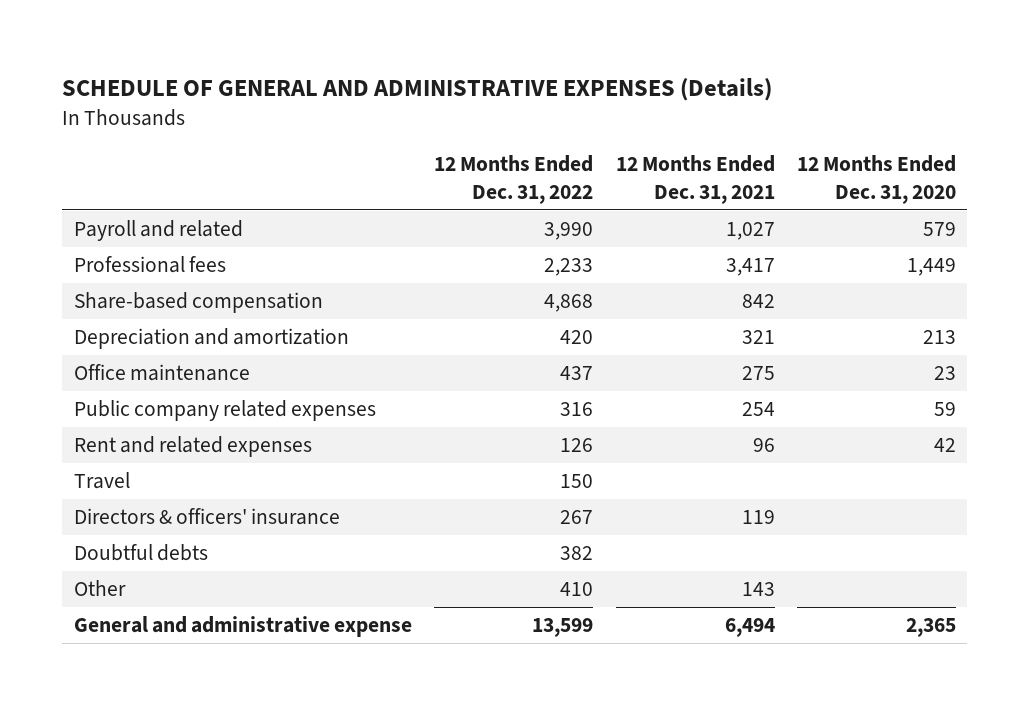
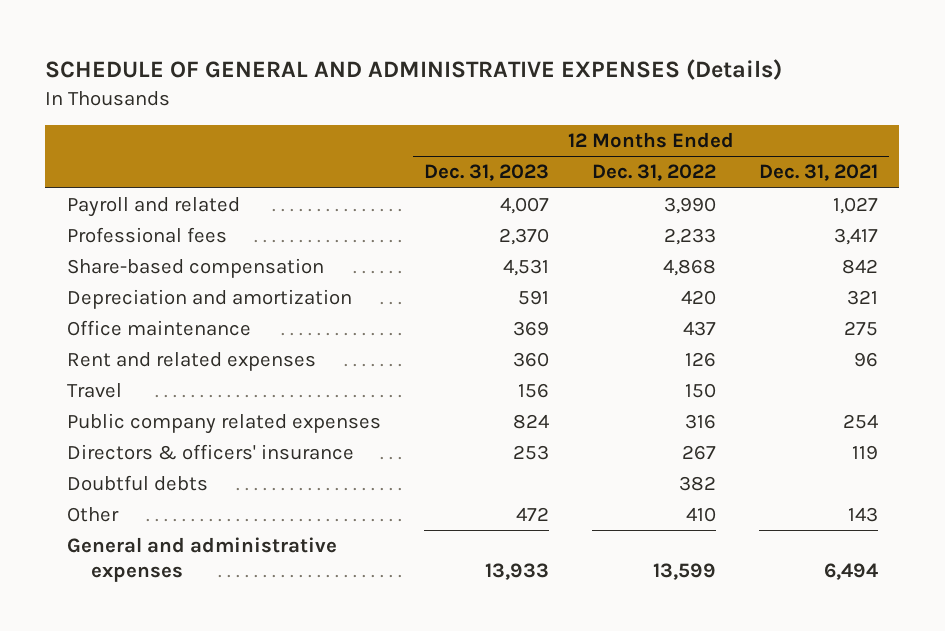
- | 12 Months Ended Dec. 31, 2022 | 12 Months Ended Dec. 31, 2021 | 12 Months Ended Dec. 31, 2020
+ | 12 Months Ended Dec. 31, 2023 | 12 Months Ended Dec. 31, 2022 | 12 Months Ended Dec. 31, 2021
moved down: Public company related expenses | 824 | 316 | 254
- General and administrative expense | 13,599 | 6,494 | 2,365
+ General and administrative expenses | 13,933 | 13,599 | 6,494

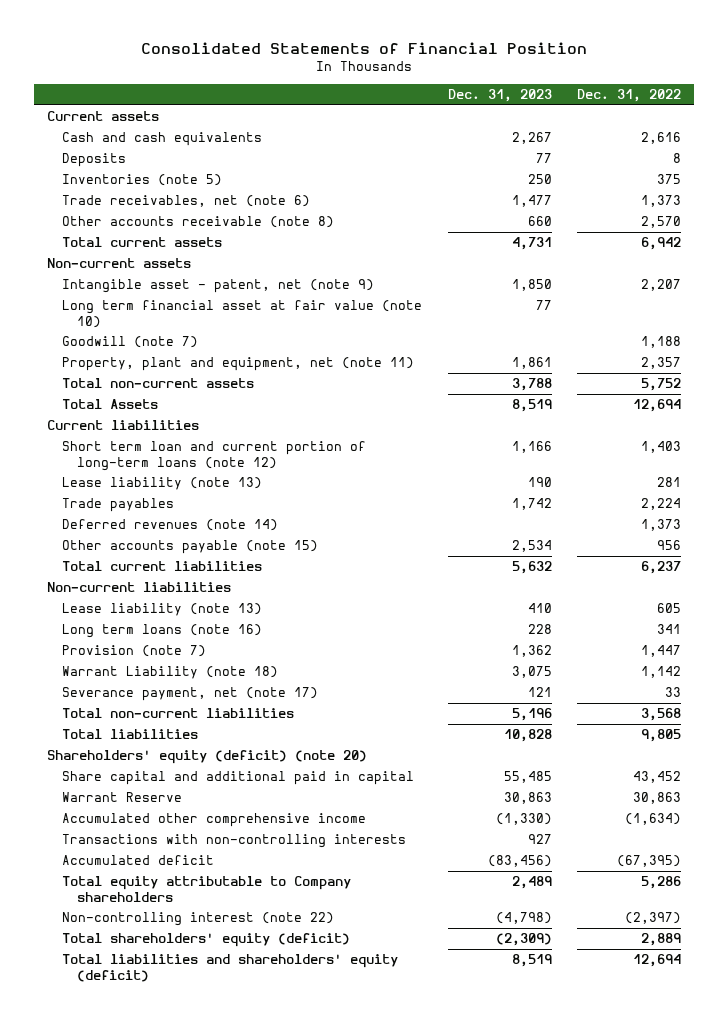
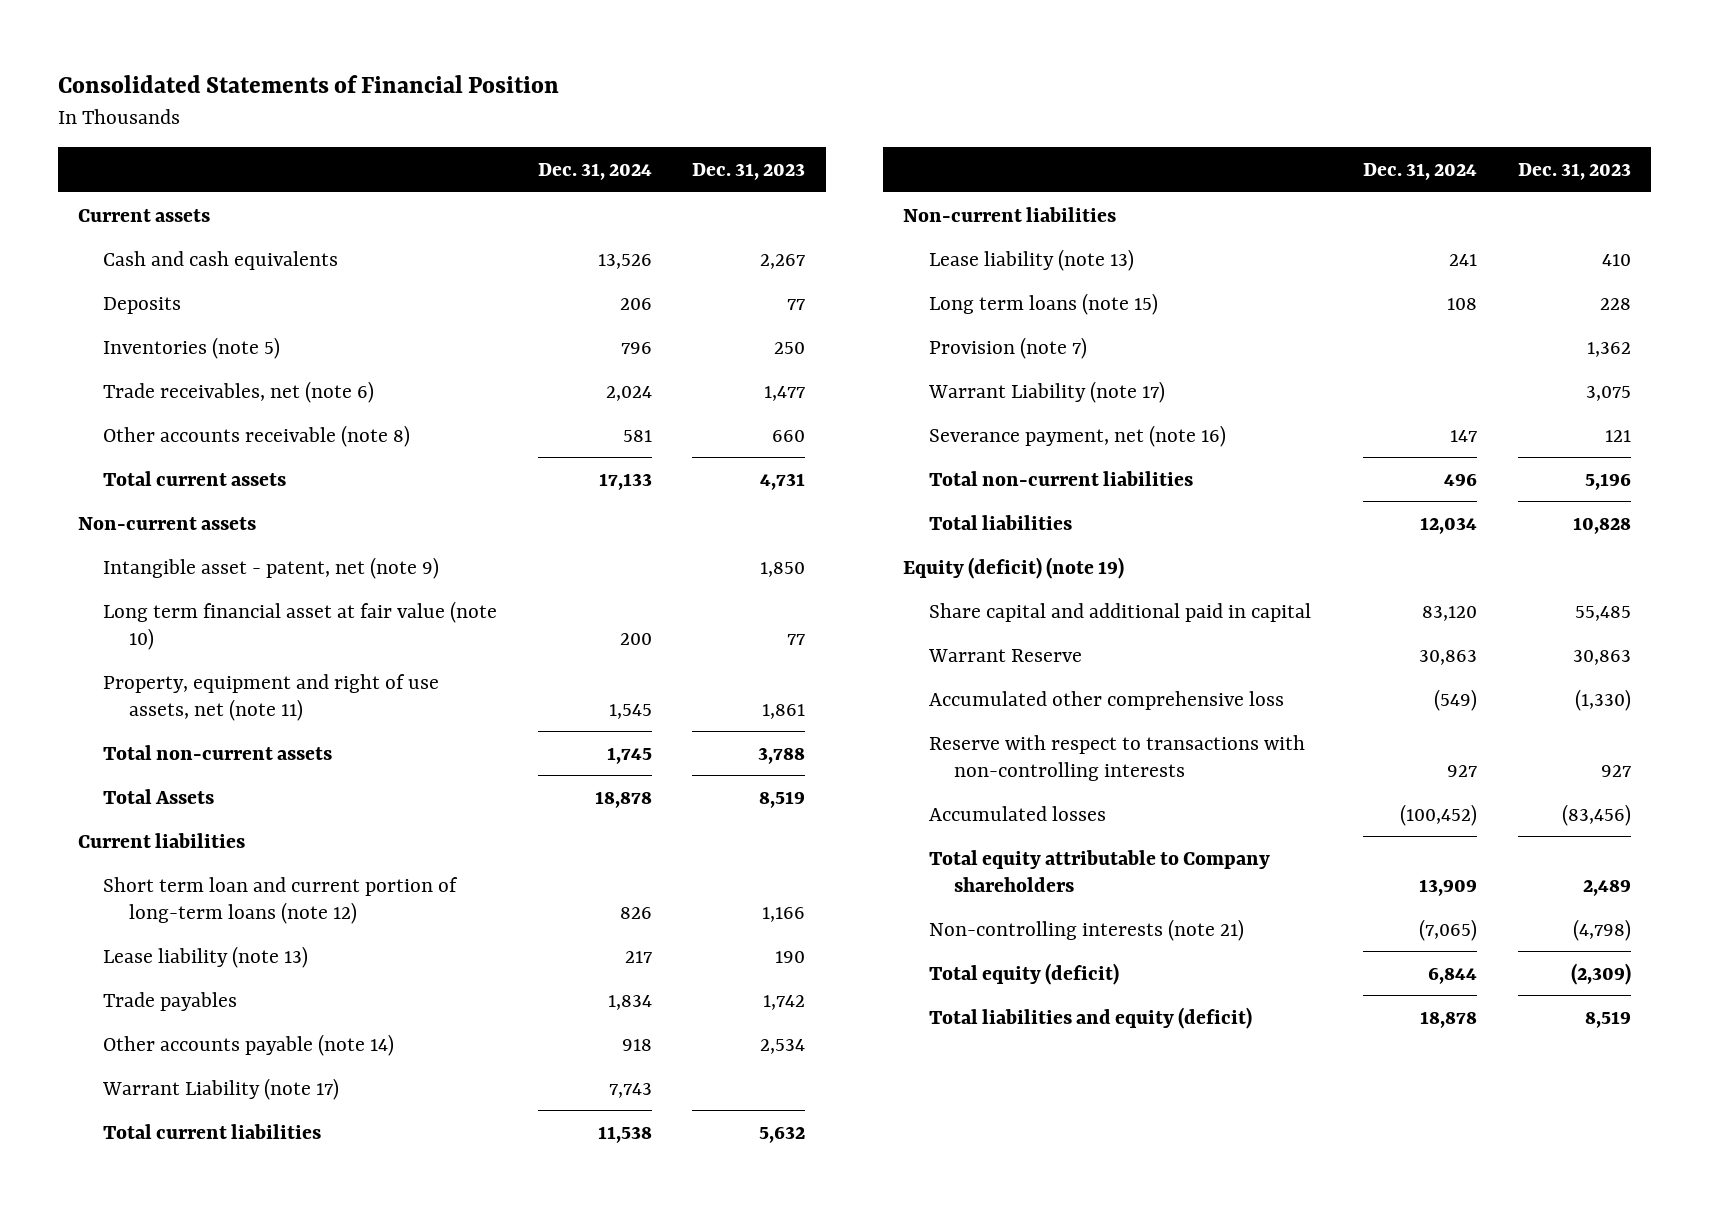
- | Dec. 31, 2023 | Dec. 31, 2022
+ | Dec. 31, 2024 | Dec. 31, 2023
- Goodwill (note 7) | | 1,188
- Property, plant and equipment, net (note 11) | 1,861 | 2,357
+ Property, equipment and right of use assets, net (note 11) | 1,545 | 1,861
- Deferred revenues (note 14) | | 1,373
- Other accounts payable (note 15) | 2,534 | 956
+ Other accounts payable (note 14) | 918 | 2,534
+ Warrant Liability (note 17) | 7,743 |
- Long term loans (note 16) | 228 | 341
+ Long term loans (note 15) | 108 | 228
- Warrant Liability (note 18) | 3,075 | 1,142
- Severance payment, net (note 17) | 121 | 33
+ Warrant Liability (note 17) | | 3,075
+ Severance payment, net (note 16) | 147 | 121
- Shareholders' equity (deficit) (note 20)
+ Equity (deficit) (note 19)
- Accumulated other comprehensive income | (1,330) | (1,634)
- Transactions with non-controlling interests | 927 |
- Accumulated deficit | (83,456) | (67,395)
+ Accumulated other comprehensive loss | (549) | (1,330)
+ Reserve with respect to transactions with non-controlling interests | 927 | 927
+ Accumulated losses | (100,452) | (83,456)
- Non-controlling interest (note 22) | (4,798) | (2,397)
- Total shareholders' equity (deficit) | (2,309) | 2,889
- Total liabilities and shareholders' equity (deficit) | 8,519 | 12,694
+ Non-controlling interests (note 21) | (7,065) | (4,798)
+ Total equity (deficit) | 6,844 | (2,309)
+ Total liabilities and equity (deficit) | 18,878 | 8,519

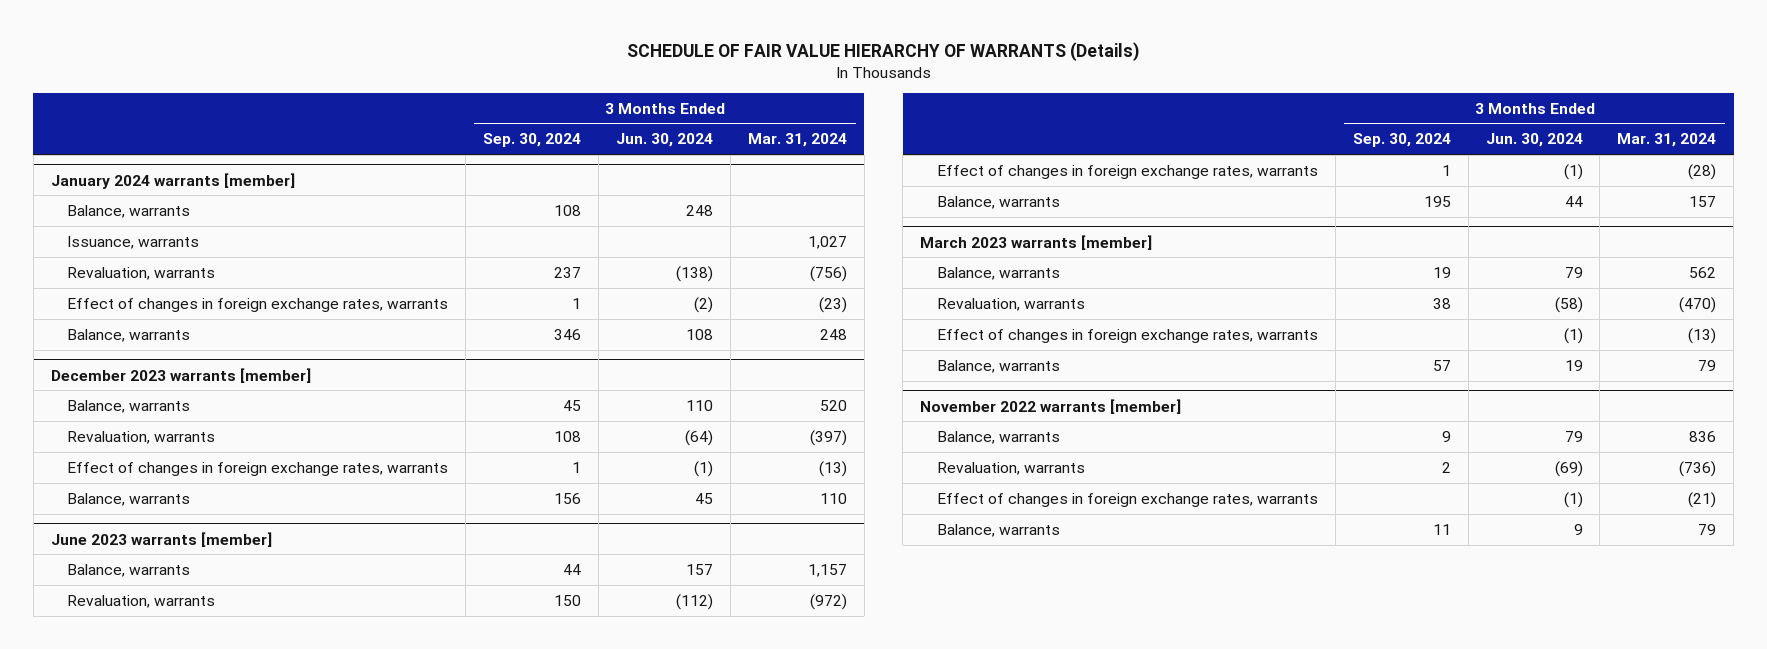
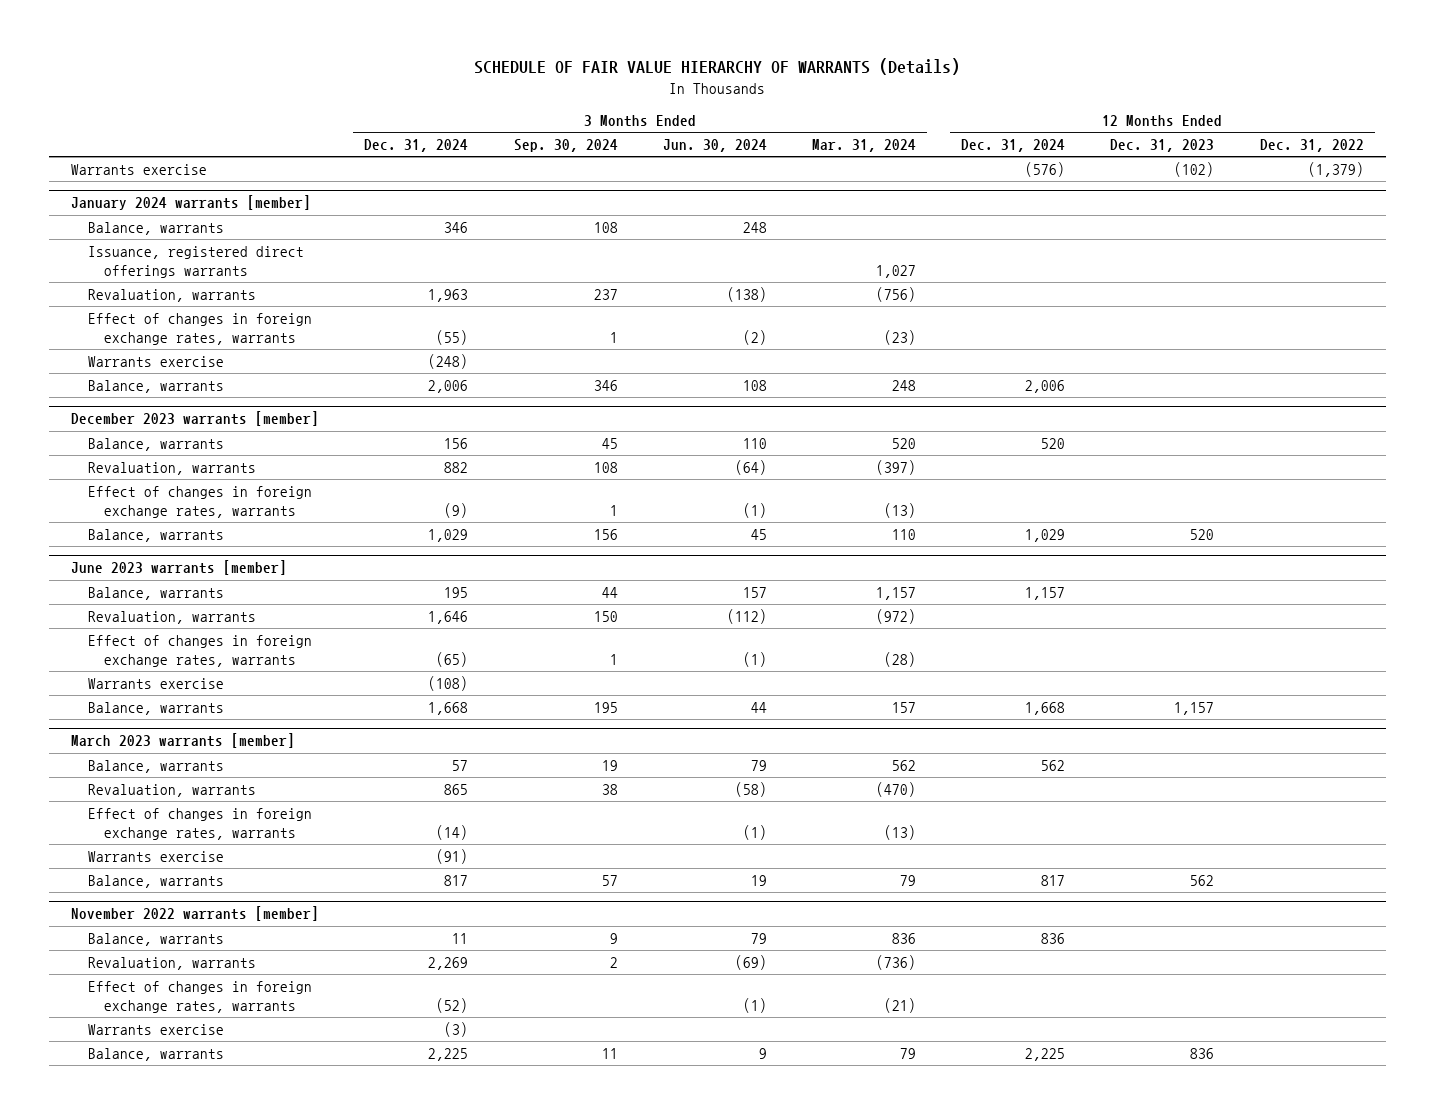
- | 3 Months Ended Sep. 30, 2024 | 3 Months Ended Jun. 30, 2024 | 3 Months Ended Mar. 31, 2024
+ | 3 Months Ended Dec. 31, 2024 | 3 Months Ended Sep. 30, 2024 | 3 Months Ended Jun. 30, 2024 | 3 Months Ended Mar. 31, 2024 | 12 Months Ended Dec. 31, 2024 | 12 Months Ended Dec. 31, 2023 | 12 Months Ended Dec. 31, 2022
+ Warrants exercise | | | | | (576) | (102) | (1,379)
@ January 2024 warrants [member]
- Issuance, warrants | | | 1,027
+ Issuance, registered direct offerings warrants | | | | 1,027 | | |
+ Warrants exercise | (248) | | | | | |
@ June 2023 warrants [member]
+ Warrants exercise | (108) | | | | | |
@ March 2023 warrants [member]
+ Warrants exercise | (91) | | | | | |
@ November 2022 warrants [member]
+ Warrants exercise | (3) | | | | | |

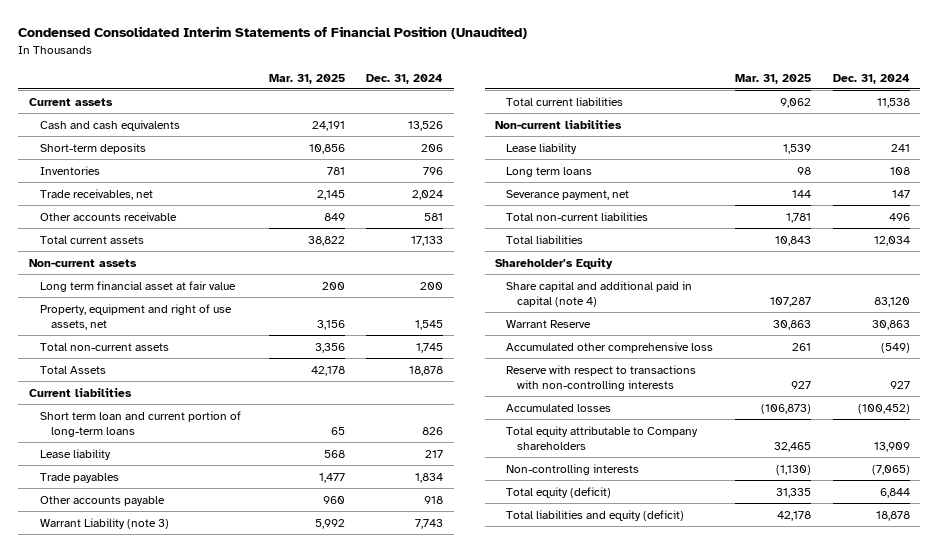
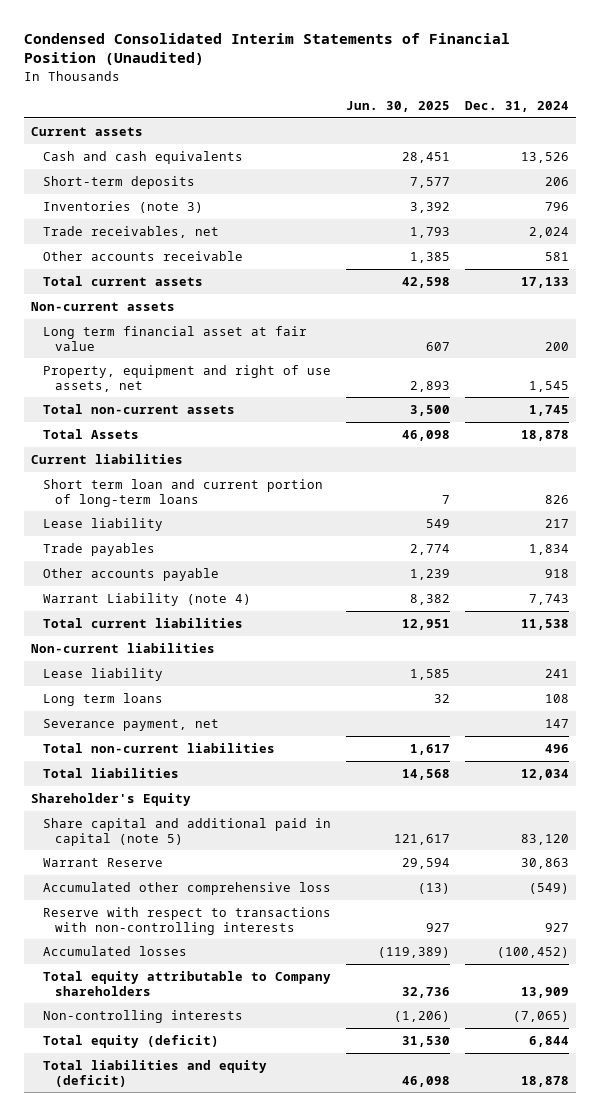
- | Mar. 31, 2025 | Dec. 31, 2024
+ | Jun. 30, 2025 | Dec. 31, 2024
- Inventories | 781 | 796
+ Inventories (note 3) | 3,392 | 796
- Warrant Liability (note 3) | 5,992 | 7,743
+ Warrant Liability (note 4) | 8,382 | 7,743
- Share capital and additional paid in capital (note 4) | 107,287 | 83,120
+ Share capital and additional paid in capital (note 5) | 121,617 | 83,120

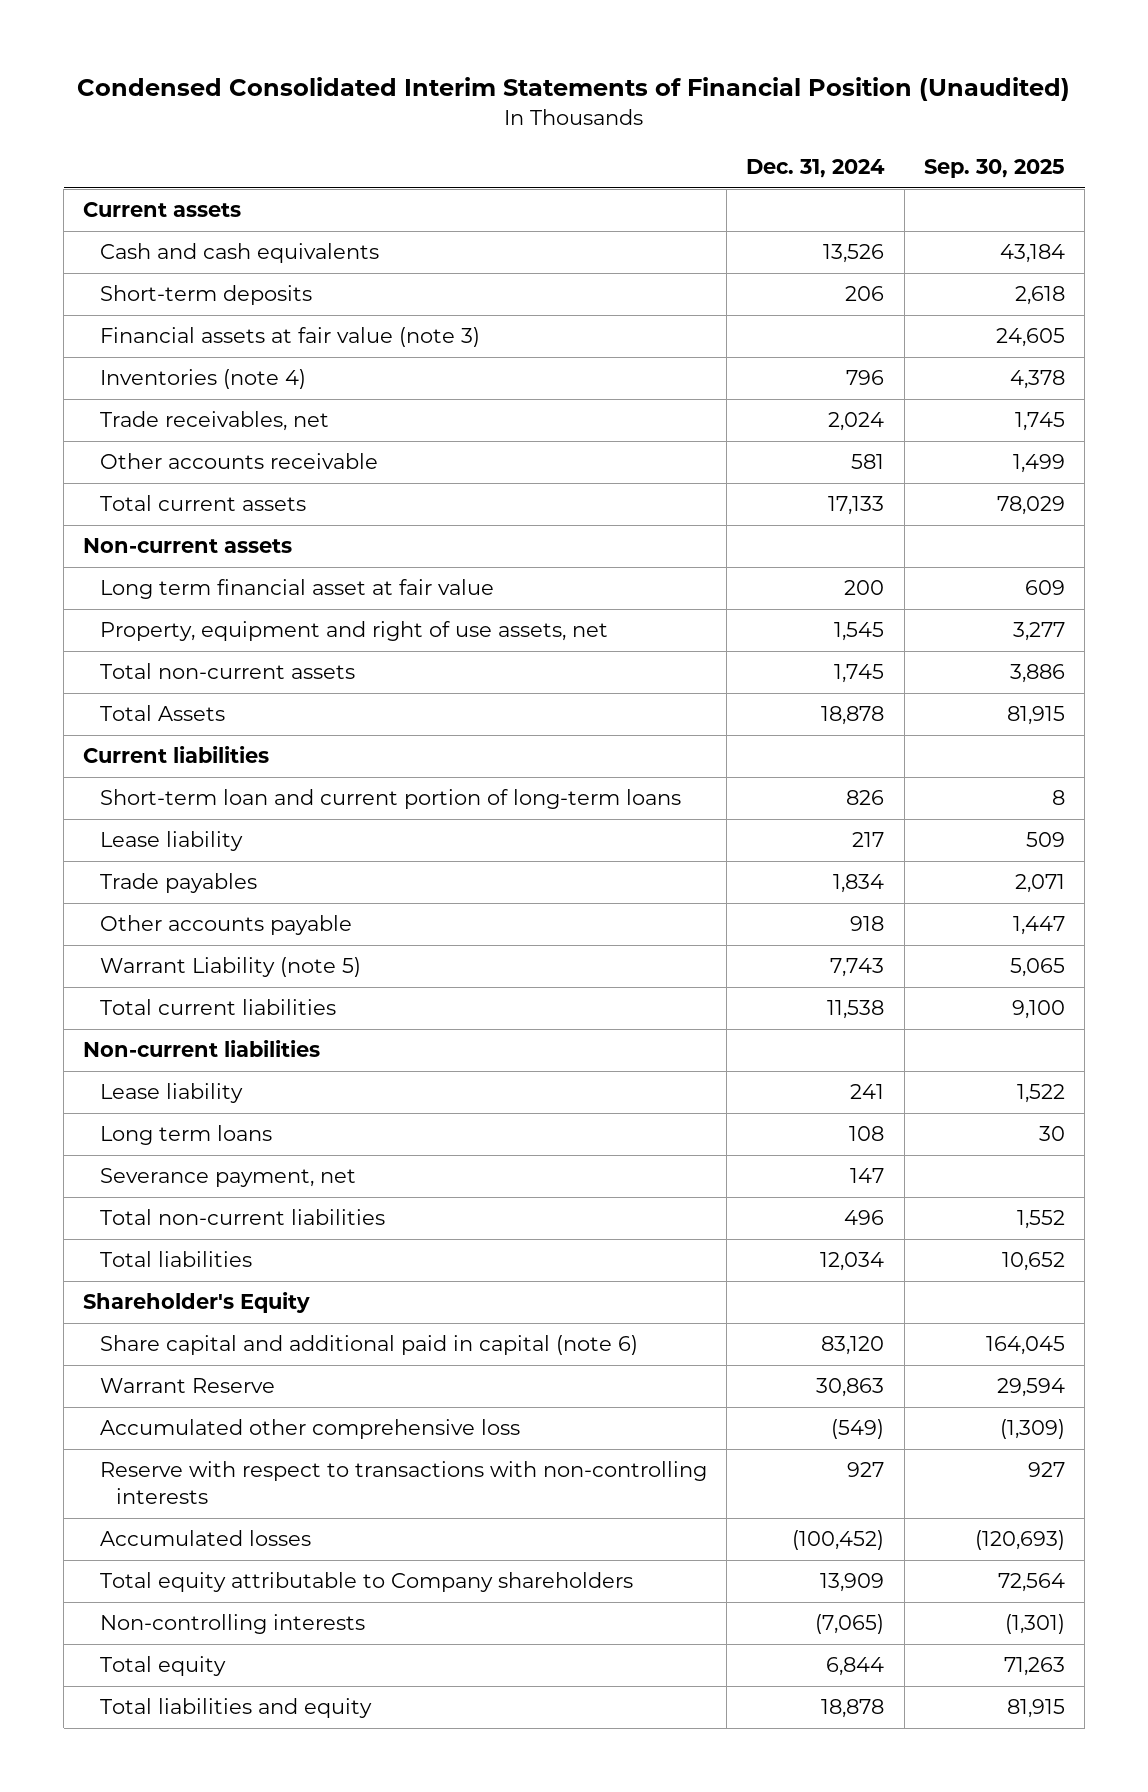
- | Jun. 30, 2025 | Dec. 31, 2024
+ | Dec. 31, 2024 | Sep. 30, 2025
- Inventories (note 3) | 3,392 | 796
+ Financial assets at fair value (note 3) | | 24,605
+ Inventories (note 4) | 796 | 4,378
- Short term loan and current portion of long-term loans | 7 | 826
+ Short-term loan and current portion of long-term loans | 826 | 8
- Warrant Liability (note 4) | 8,382 | 7,743
+ Warrant Liability (note 5) | 7,743 | 5,065
- Share capital and additional paid in capital (note 5) | 121,617 | 83,120
+ Share capital and additional paid in capital (note 6) | 83,120 | 164,045
- Total equity (deficit) | 31,530 | 6,844
- Total liabilities and equity (deficit) | 46,098 | 18,878
+ Total equity | 6,844 | 71,263
+ Total liabilities and equity | 18,878 | 81,915

